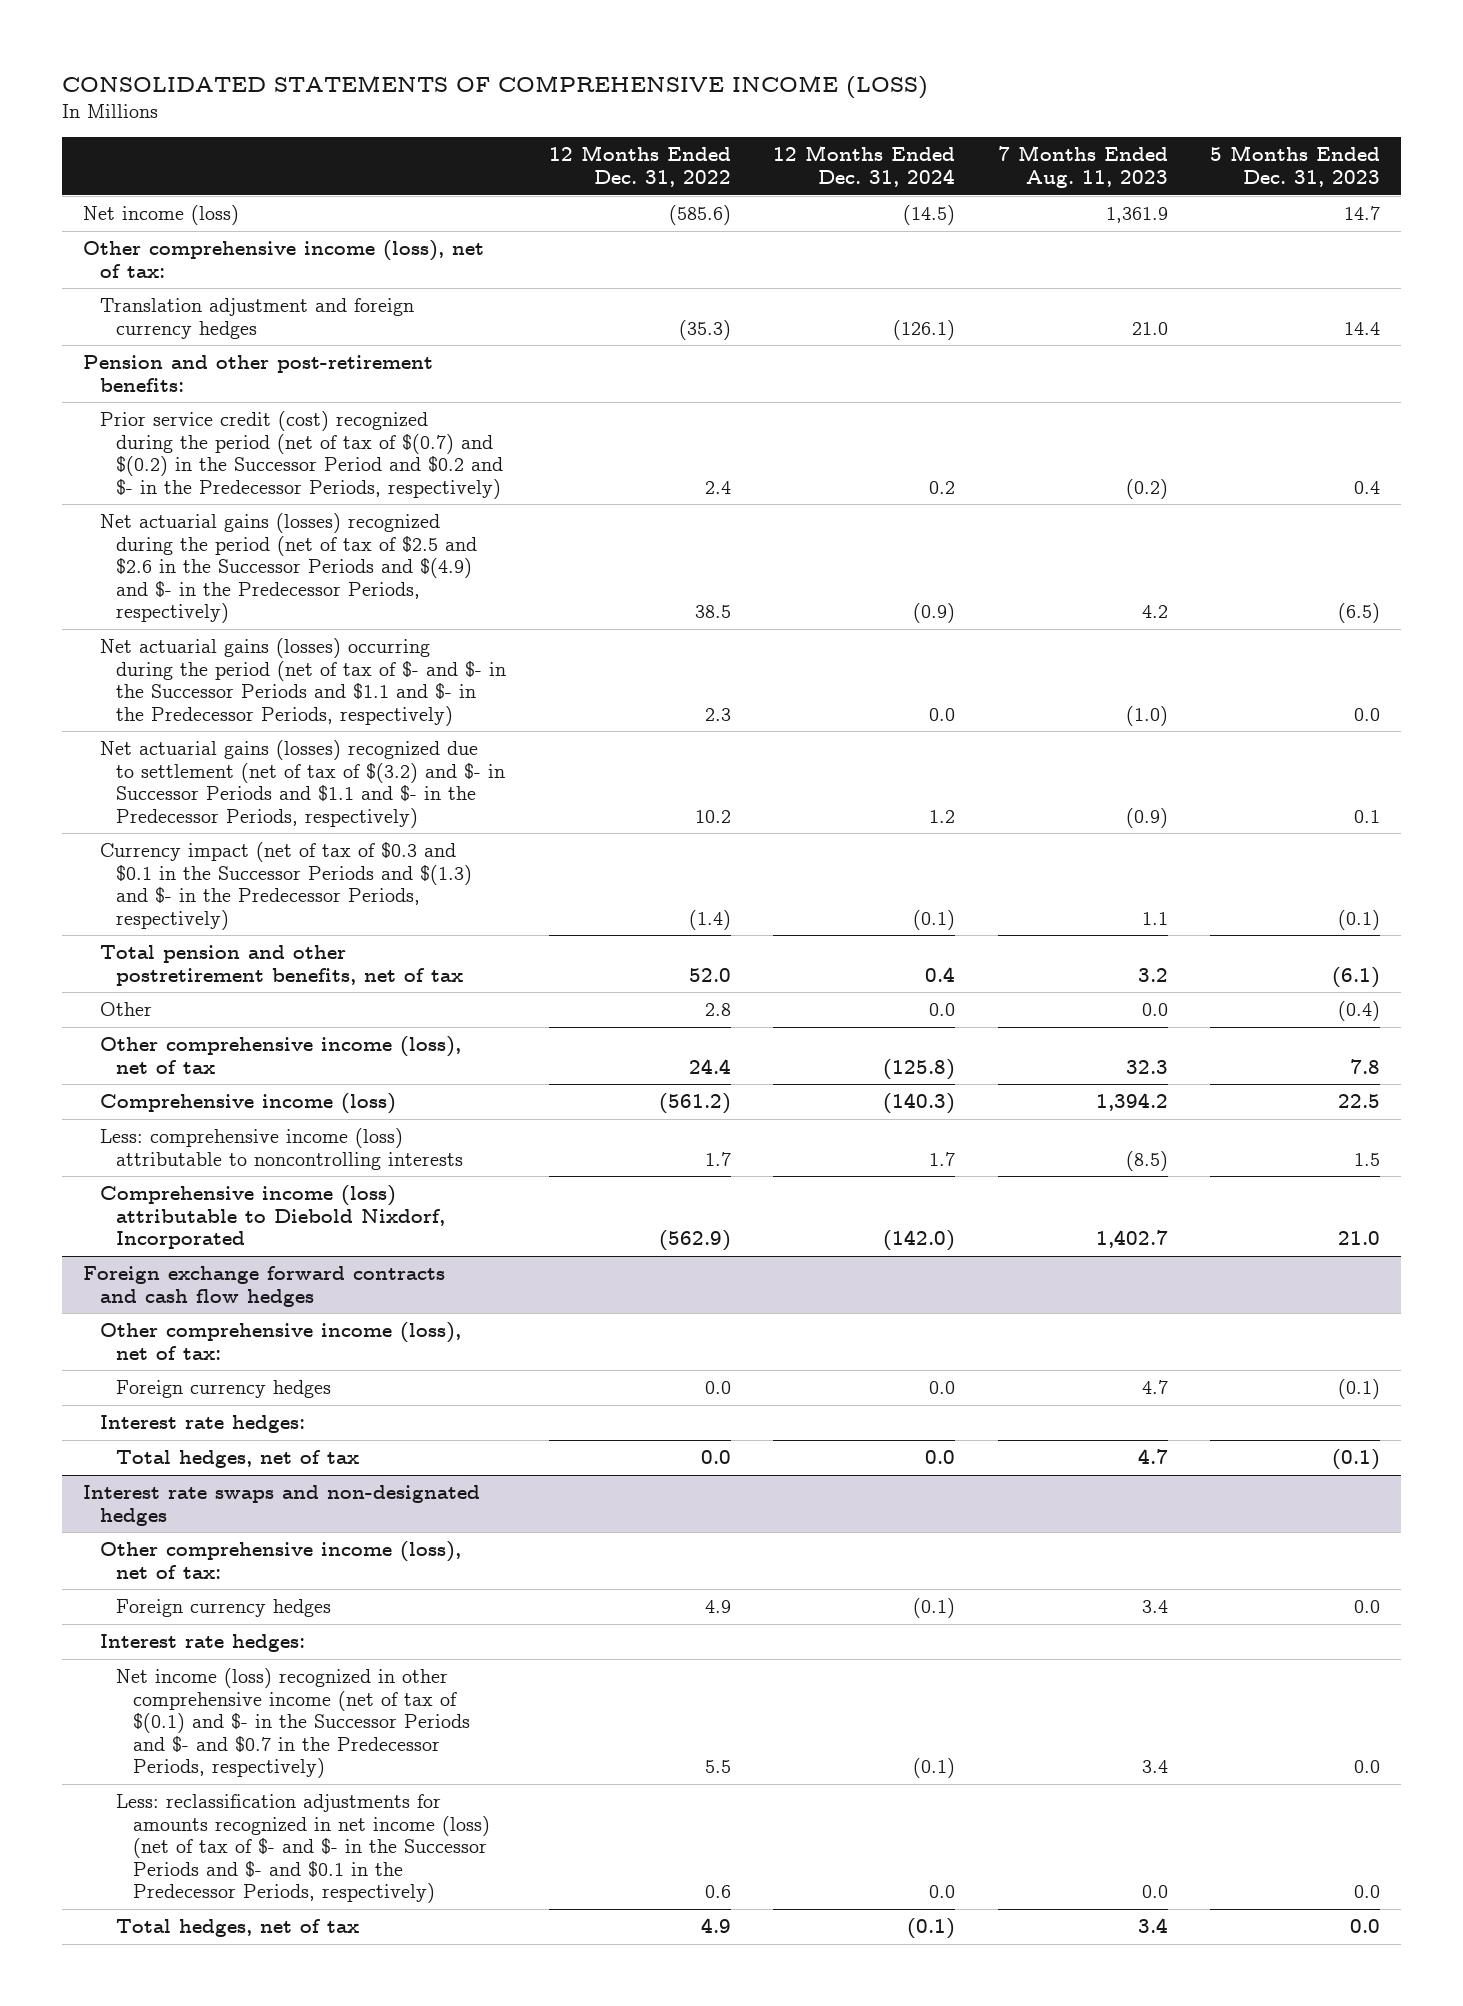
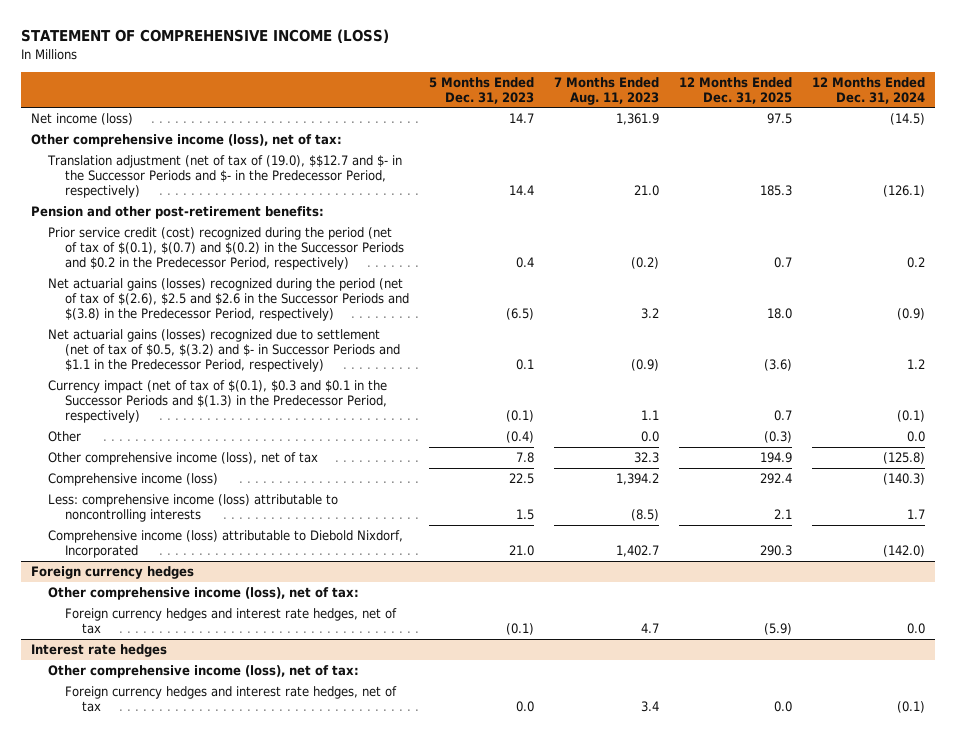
- CONSOLIDATED STATEMENTS OF COMPREHENSIVE INCOME (LOSS)
+ STATEMENT OF COMPREHENSIVE INCOME (LOSS)
- | 12 Months Ended Dec. 31, 2022 | 12 Months Ended Dec. 31, 2024 | 7 Months Ended Aug. 11, 2023 | 5 Months Ended Dec. 31, 2023
+ | 5 Months Ended Dec. 31, 2023 | 7 Months Ended Aug. 11, 2023 | 12 Months Ended Dec. 31, 2025 | 12 Months Ended Dec. 31, 2024
- Translation adjustment and foreign currency hedges | (35.3) | (126.1) | 21.0 | 14.4
+ Translation adjustment (net of tax of (19.0), $$12.7 and $- in the Successor Periods and $- in the Predecessor Period, respectively) | 14.4 | 21.0 | 185.3 | (126.1)
- Prior service credit (cost) recognized during the period (net of tax of $(0.7) and $(0.2) in the Successor Period and $0.2 and $- in the Predecessor Periods, respectively) | 2.4 | 0.2 | (0.2) | 0.4
- Net actuarial gains (losses) recognized during the period (net of tax of $2.5 and $2.6 in the Successor Periods and $(4.9) and $- in the Predecessor Periods, respectively) | 38.5 | (0.9) | 4.2 | (6.5)
- Net actuarial gains (losses) occurring during the period (net of tax of $- and $- in the Successor Periods and $1.1 and $- in the Predecessor Periods, respectively) | 2.3 | 0.0 | (1.0) | 0.0
- Net actuarial gains (losses) recognized due to settlement (net of tax of $(3.2) and $- in Successor Periods and $1.1 and $- in the Predecessor Periods, respectively) | 10.2 | 1.2 | (0.9) | 0.1
- Currency impact (net of tax of $0.3 and $0.1 in the Successor Periods and $(1.3) and $- in the Predecessor Periods, respectively) | (1.4) | (0.1) | 1.1 | (0.1)
- Total pension and other postretirement benefits, net of tax | 52.0 | 0.4 | 3.2 | (6.1)
+ Prior service credit (cost) recognized during the period (net of tax of $(0.1), $(0.7) and $(0.2) in the Successor Periods and $0.2 in the Predecessor Period, respectively) | 0.4 | (0.2) | 0.7 | 0.2
+ Net actuarial gains (losses) recognized during the period (net of tax of $(2.6), $2.5 and $2.6 in the Successor Periods and $(3.8) in the Predecessor Period, respectively) | (6.5) | 3.2 | 18.0 | (0.9)
+ Net actuarial gains (losses) recognized due to settlement (net of tax of $0.5, $(3.2) and $- in Successor Periods and $1.1 in the Predecessor Period, respectively) | 0.1 | (0.9) | (3.6) | 1.2
+ Currency impact (net of tax of $(0.1), $0.3 and $0.1 in the Successor Periods and $(1.3) in the Predecessor Period, respectively) | (0.1) | 1.1 | 0.7 | (0.1)
- Foreign exchange forward contracts and cash flow hedges
+ Foreign currency hedges
- Foreign currency hedges | 0.0 | 0.0 | 4.7 | (0.1)
- Interest rate hedges:
- Total hedges, net of tax | 0.0 | 0.0 | 4.7 | (0.1)
- Interest rate swaps and non-designated hedges
+ Foreign currency hedges and interest rate hedges, net of tax | (0.1) | 4.7 | (5.9) | 0.0
+ Interest rate hedges
- Foreign currency hedges | 4.9 | (0.1) | 3.4 | 0.0
- Interest rate hedges:
- Net income (loss) recognized in other comprehensive income (net of tax of $(0.1) and $- in the Successor Periods and $- and $0.7 in the Predecessor Periods, respectively) | 5.5 | (0.1) | 3.4 | 0.0
- Less: reclassification adjustments for amounts recognized in net income (loss) (net of tax of $- and $- in the Successor Periods and $- and $0.1 in the Predecessor Periods, respectively) | 0.6 | 0.0 | 0.0 | 0.0
- Total hedges, net of tax | 4.9 | (0.1) | 3.4 | 0.0
+ Foreign currency hedges and interest rate hedges, net of tax | 0.0 | 3.4 | 0.0 | (0.1)

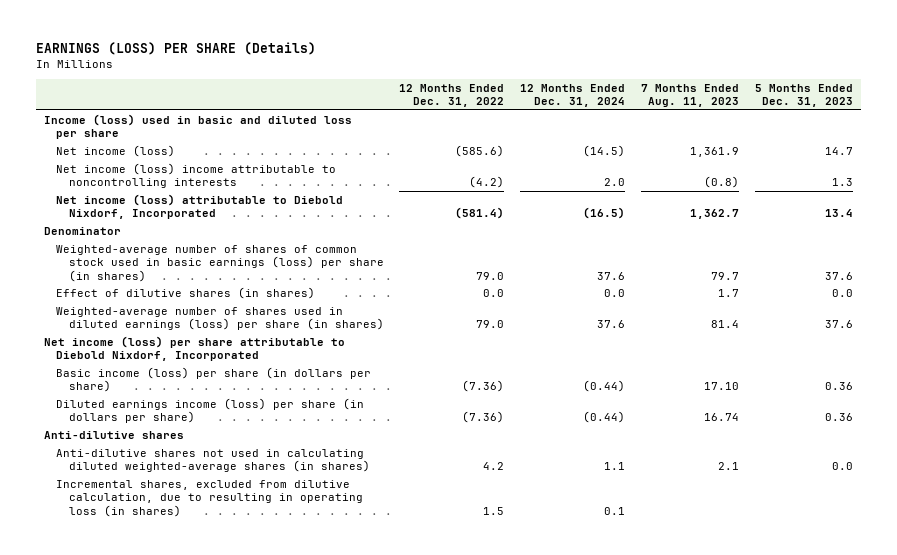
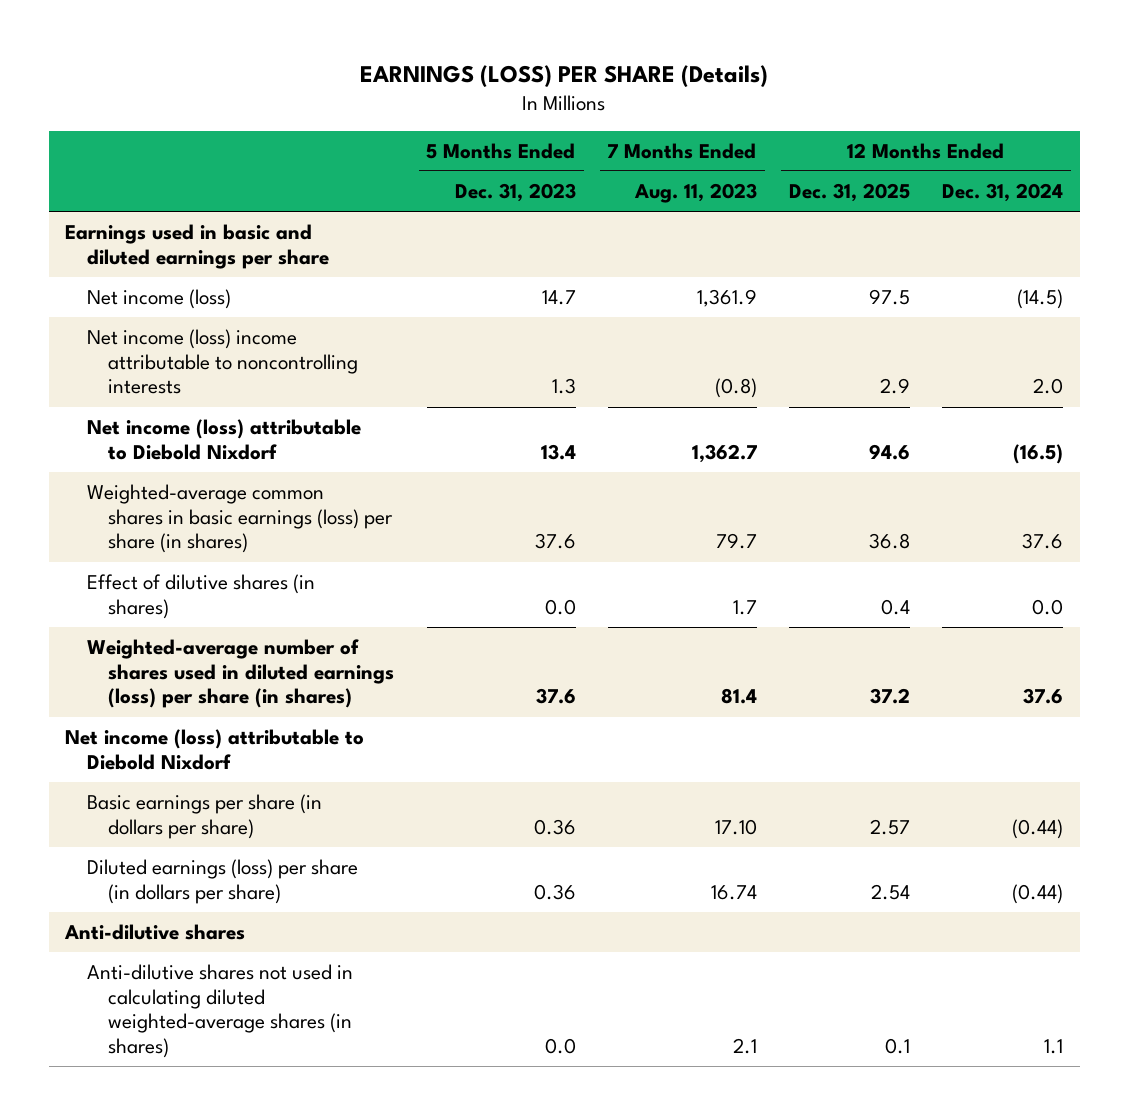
- | 12 Months Ended Dec. 31, 2022 | 12 Months Ended Dec. 31, 2024 | 7 Months Ended Aug. 11, 2023 | 5 Months Ended Dec. 31, 2023
+ | 5 Months Ended Dec. 31, 2023 | 7 Months Ended Aug. 11, 2023 | 12 Months Ended Dec. 31, 2025 | 12 Months Ended Dec. 31, 2024
- Income (loss) used in basic and diluted loss per share
+ Earnings used in basic and diluted earnings per share
- Net income (loss) attributable to Diebold Nixdorf, Incorporated | (581.4) | (16.5) | 1,362.7 | 13.4
- Denominator
- Weighted-average number of shares of common stock used in basic earnings (loss) per share (in shares) | 79.0 | 37.6 | 79.7 | 37.6
+ Net income (loss) attributable to Diebold Nixdorf | 13.4 | 1,362.7 | 94.6 | (16.5)
+ Weighted-average common shares in basic earnings (loss) per share (in shares) | 37.6 | 79.7 | 36.8 | 37.6
- Net income (loss) per share attributable to Diebold Nixdorf, Incorporated
- Basic income (loss) per share (in dollars per share) | (7.36) | (0.44) | 17.10 | 0.36
- Diluted earnings income (loss) per share (in dollars per share) | (7.36) | (0.44) | 16.74 | 0.36
+ Net income (loss) attributable to Diebold Nixdorf
+ Basic earnings per share (in dollars per share) | 0.36 | 17.10 | 2.57 | (0.44)
+ Diluted earnings (loss) per share (in dollars per share) | 0.36 | 16.74 | 2.54 | (0.44)
- Incremental shares, excluded from dilutive calculation, due to resulting in operating loss (in shares) | 1.5 | 0.1 | |

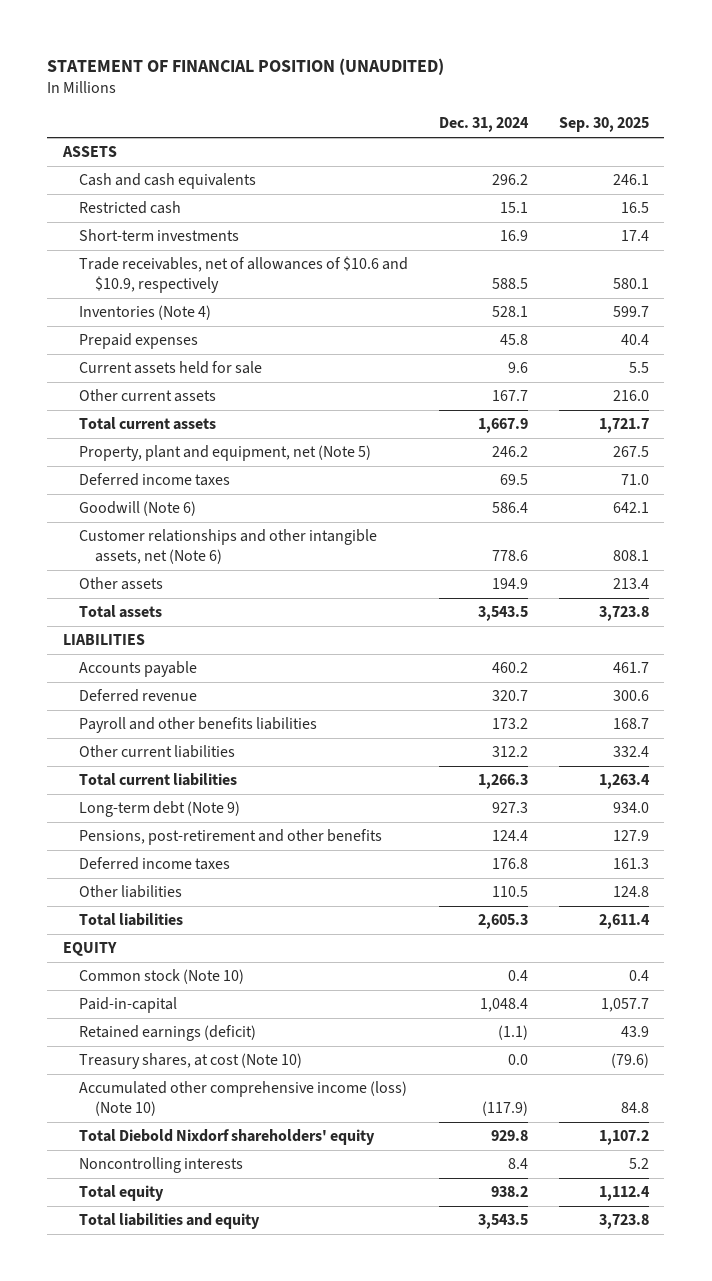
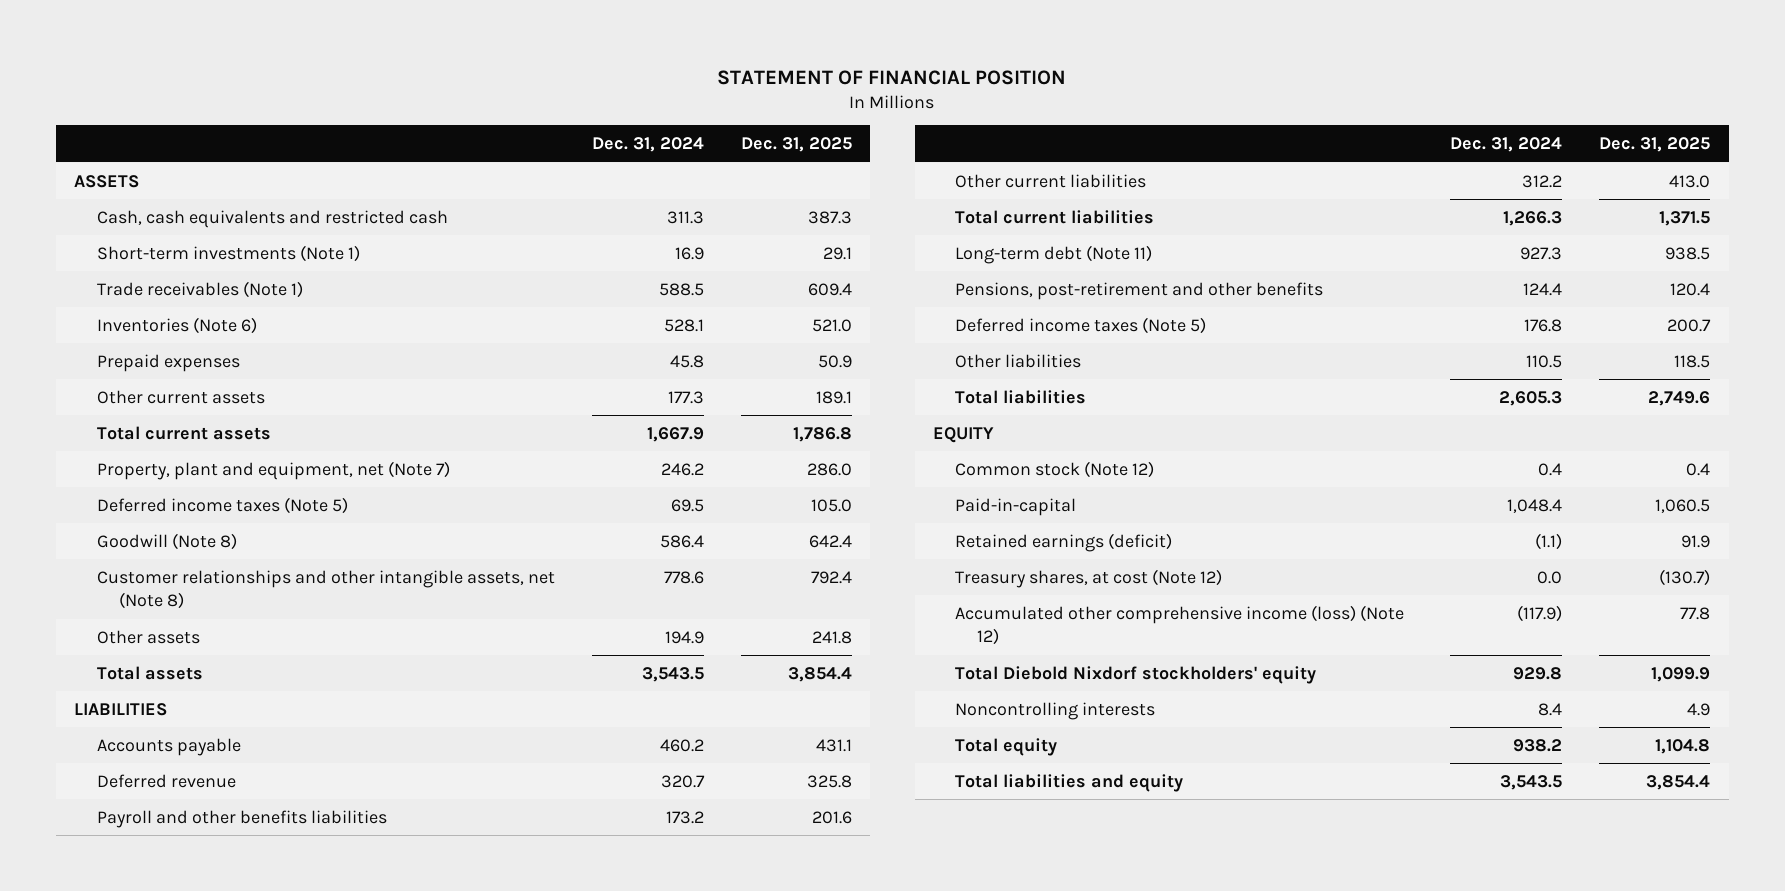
- STATEMENT OF FINANCIAL POSITION (UNAUDITED)
+ STATEMENT OF FINANCIAL POSITION
- | Dec. 31, 2024 | Sep. 30, 2025
+ | Dec. 31, 2024 | Dec. 31, 2025
- Cash and cash equivalents | 296.2 | 246.1
- Restricted cash | 15.1 | 16.5
- Short-term investments | 16.9 | 17.4
- Trade receivables, net of allowances of $10.6 and $10.9, respectively | 588.5 | 580.1
- Inventories (Note 4) | 528.1 | 599.7
+ Cash, cash equivalents and restricted cash | 311.3 | 387.3
+ Short-term investments (Note 1) | 16.9 | 29.1
+ Trade receivables (Note 1) | 588.5 | 609.4
+ Inventories (Note 6) | 528.1 | 521.0
- Current assets held for sale | 9.6 | 5.5
- Other current assets | 167.7 | 216.0
+ Other current assets | 177.3 | 189.1
- Property, plant and equipment, net (Note 5) | 246.2 | 267.5
- Deferred income taxes | 69.5 | 71.0
- Goodwill (Note 6) | 586.4 | 642.1
- Customer relationships and other intangible assets, net (Note 6) | 778.6 | 808.1
+ Property, plant and equipment, net (Note 7) | 246.2 | 286.0
+ Deferred income taxes (Note 5) | 69.5 | 105.0
+ Goodwill (Note 8) | 586.4 | 642.4
+ Customer relationships and other intangible assets, net (Note 8) | 778.6 | 792.4
- Long-term debt (Note 9) | 927.3 | 934.0
+ Long-term debt (Note 11) | 927.3 | 938.5
- Deferred income taxes | 176.8 | 161.3
+ Deferred income taxes (Note 5) | 176.8 | 200.7
- Common stock (Note 10) | 0.4 | 0.4
+ Common stock (Note 12) | 0.4 | 0.4
- Treasury shares, at cost (Note 10) | 0.0 | (79.6)
- Accumulated other comprehensive income (loss) (Note 10) | (117.9) | 84.8
- Total Diebold Nixdorf shareholders' equity | 929.8 | 1,107.2
+ Treasury shares, at cost (Note 12) | 0.0 | (130.7)
+ Accumulated other comprehensive income (loss) (Note 12) | (117.9) | 77.8
+ Total Diebold Nixdorf stockholders' equity | 929.8 | 1,099.9

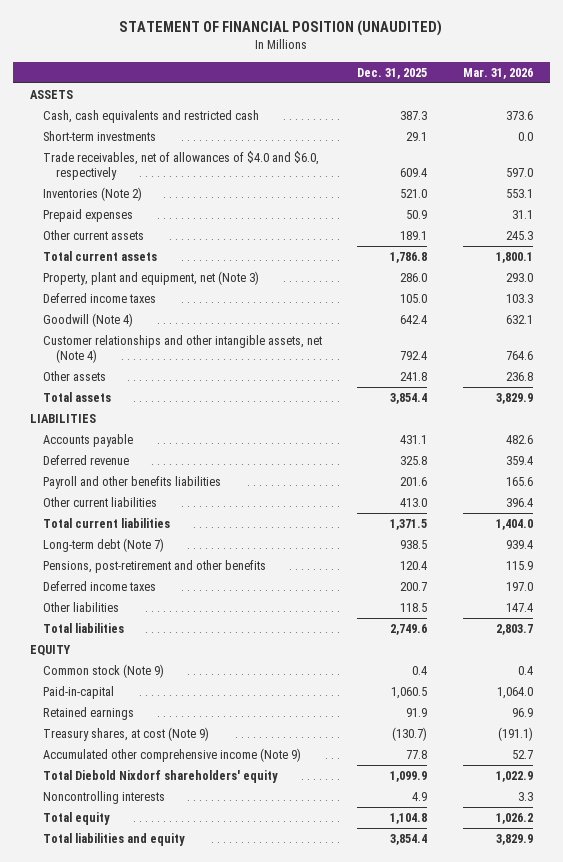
- STATEMENT OF FINANCIAL POSITION
+ STATEMENT OF FINANCIAL POSITION (UNAUDITED)
- | Dec. 31, 2024 | Dec. 31, 2025
+ | Dec. 31, 2025 | Mar. 31, 2026
- Short-term investments (Note 1) | 16.9 | 29.1
- Trade receivables (Note 1) | 588.5 | 609.4
- Inventories (Note 6) | 528.1 | 521.0
+ Short-term investments | 29.1 | 0.0
+ Trade receivables, net of allowances of $4.0 and $6.0, respectively | 609.4 | 597.0
+ Inventories (Note 2) | 521.0 | 553.1
- Property, plant and equipment, net (Note 7) | 246.2 | 286.0
- Deferred income taxes (Note 5) | 69.5 | 105.0
- Goodwill (Note 8) | 586.4 | 642.4
- Customer relationships and other intangible assets, net (Note 8) | 778.6 | 792.4
+ Property, plant and equipment, net (Note 3) | 286.0 | 293.0
+ Deferred income taxes | 105.0 | 103.3
+ Goodwill (Note 4) | 642.4 | 632.1
+ Customer relationships and other intangible assets, net (Note 4) | 792.4 | 764.6
- Long-term debt (Note 11) | 927.3 | 938.5
+ Long-term debt (Note 7) | 938.5 | 939.4
- Deferred income taxes (Note 5) | 176.8 | 200.7
+ Deferred income taxes | 200.7 | 197.0
- Common stock (Note 12) | 0.4 | 0.4
+ Common stock (Note 9) | 0.4 | 0.4
- Retained earnings (deficit) | (1.1) | 91.9
- Treasury shares, at cost (Note 12) | 0.0 | (130.7)
- Accumulated other comprehensive income (loss) (Note 12) | (117.9) | 77.8
- Total Diebold Nixdorf stockholders' equity | 929.8 | 1,099.9
+ Retained earnings | 91.9 | 96.9
+ Treasury shares, at cost (Note 9) | (130.7) | (191.1)
+ Accumulated other comprehensive income (Note 9) | 77.8 | 52.7
+ Total Diebold Nixdorf shareholders' equity | 1,099.9 | 1,022.9

